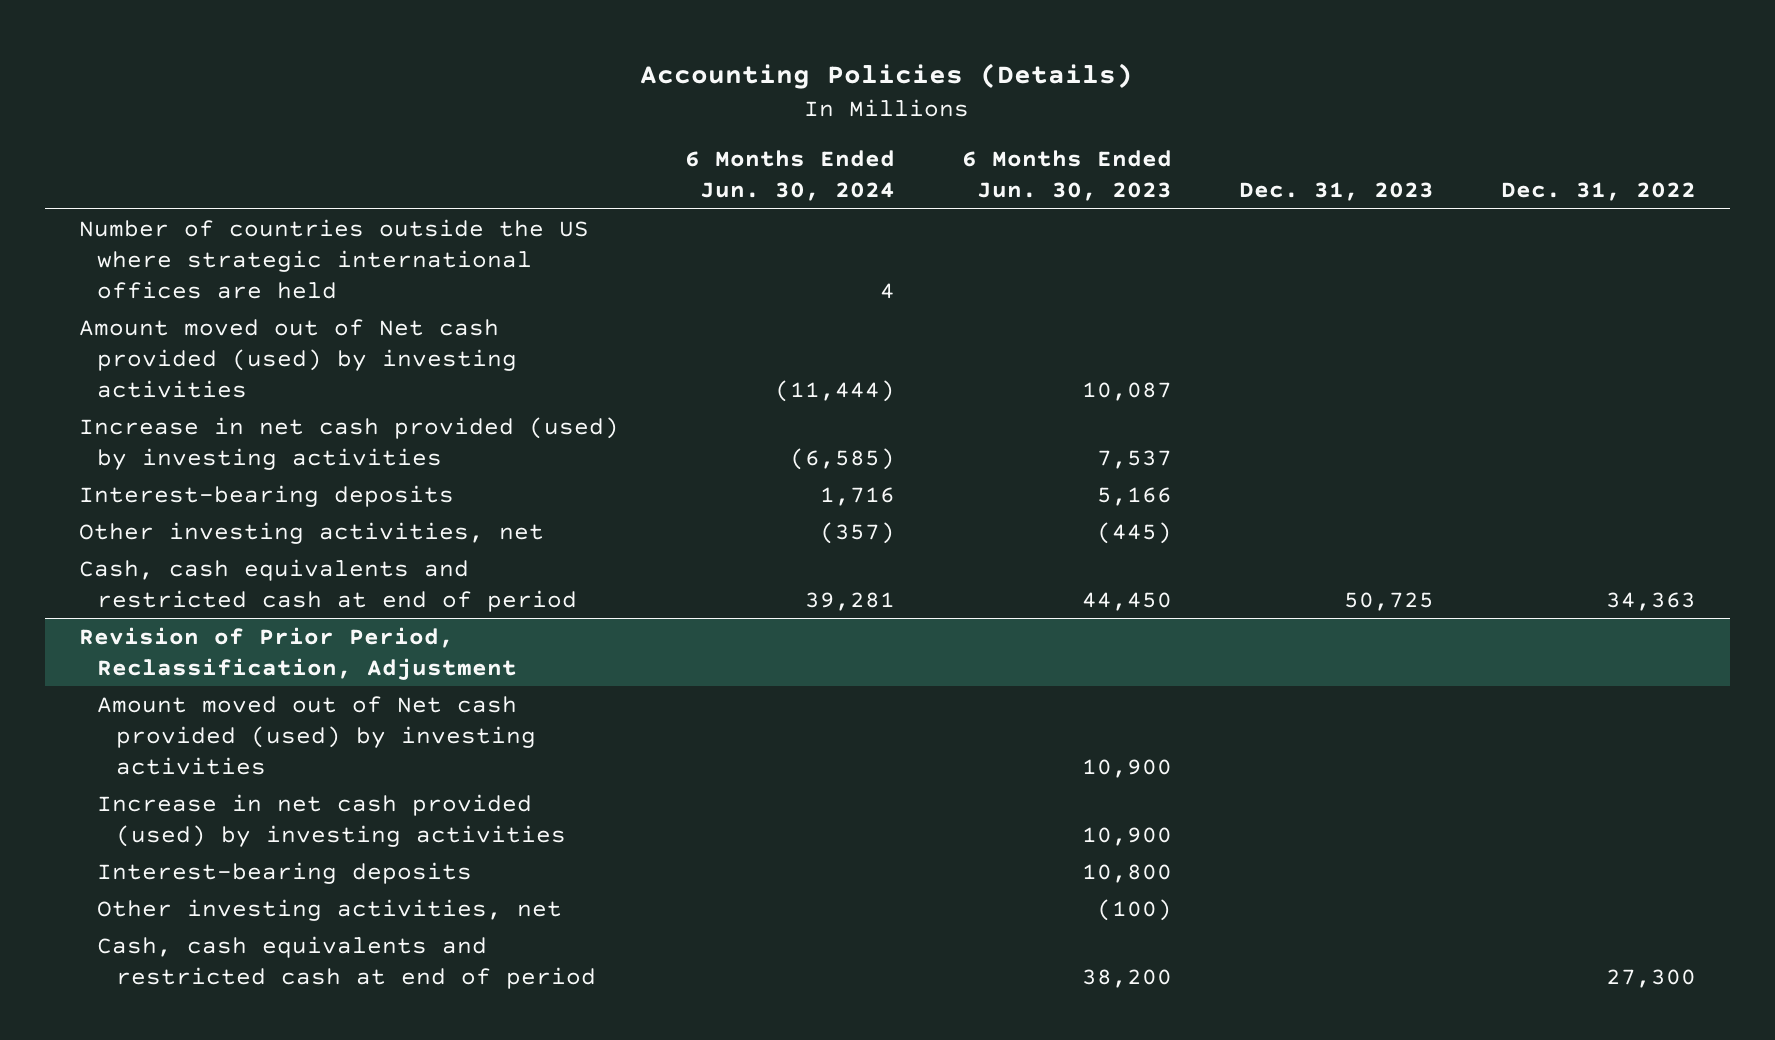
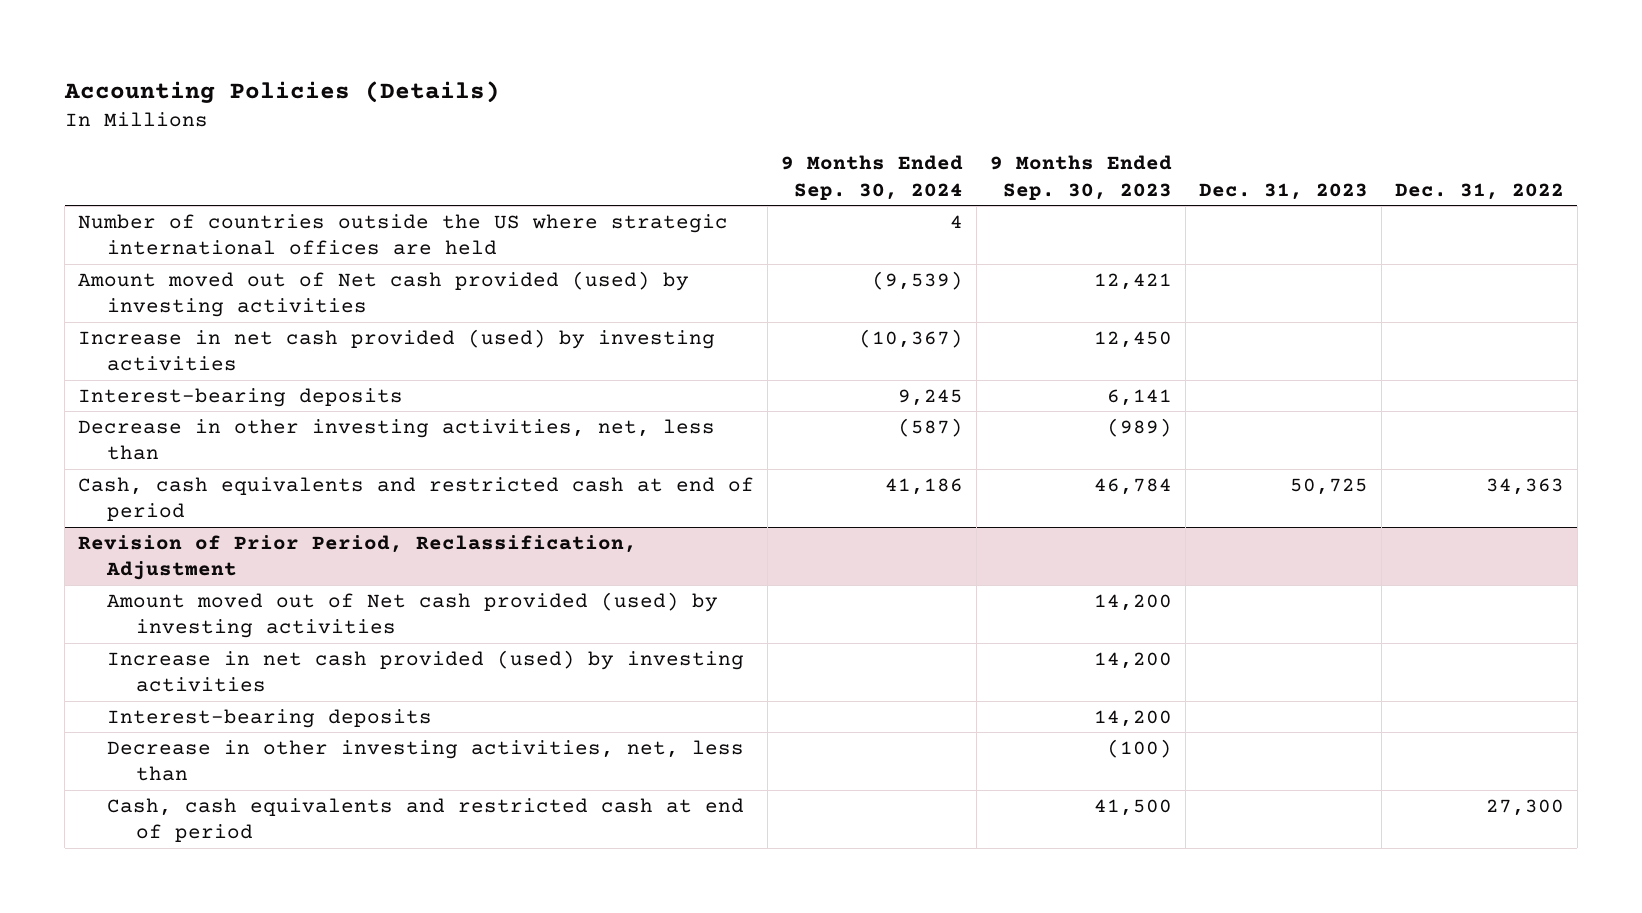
- | 6 Months Ended Jun. 30, 2024 | 6 Months Ended Jun. 30, 2023 | Dec. 31, 2023 | Dec. 31, 2022
+ | 9 Months Ended Sep. 30, 2024 | 9 Months Ended Sep. 30, 2023 | Dec. 31, 2023 | Dec. 31, 2022
- Other investing activities, net | (357) | (445) | |
+ Decrease in other investing activities, net, less than | (587) | (989) | |
@ Revision of Prior Period, Reclassification, Adjustment
- Other investing activities, net | | (100) | |
+ Decrease in other investing activities, net, less than | | (100) | |

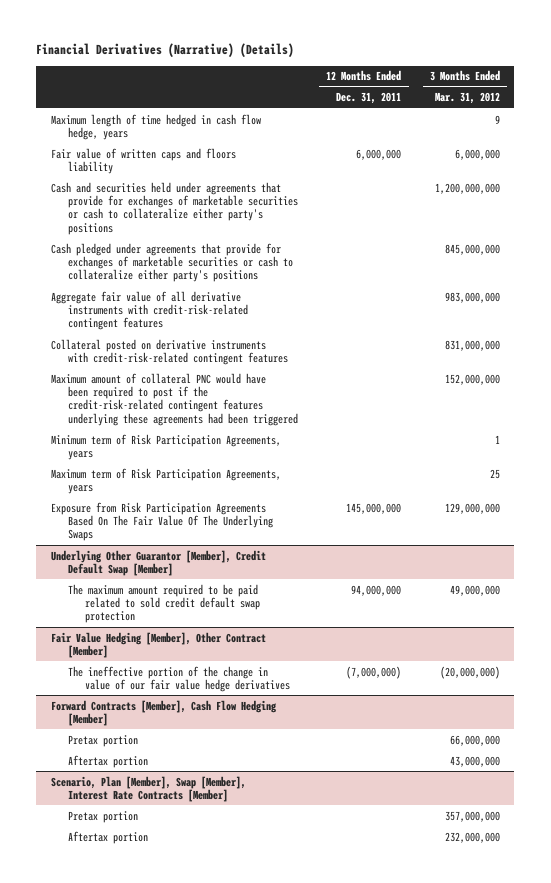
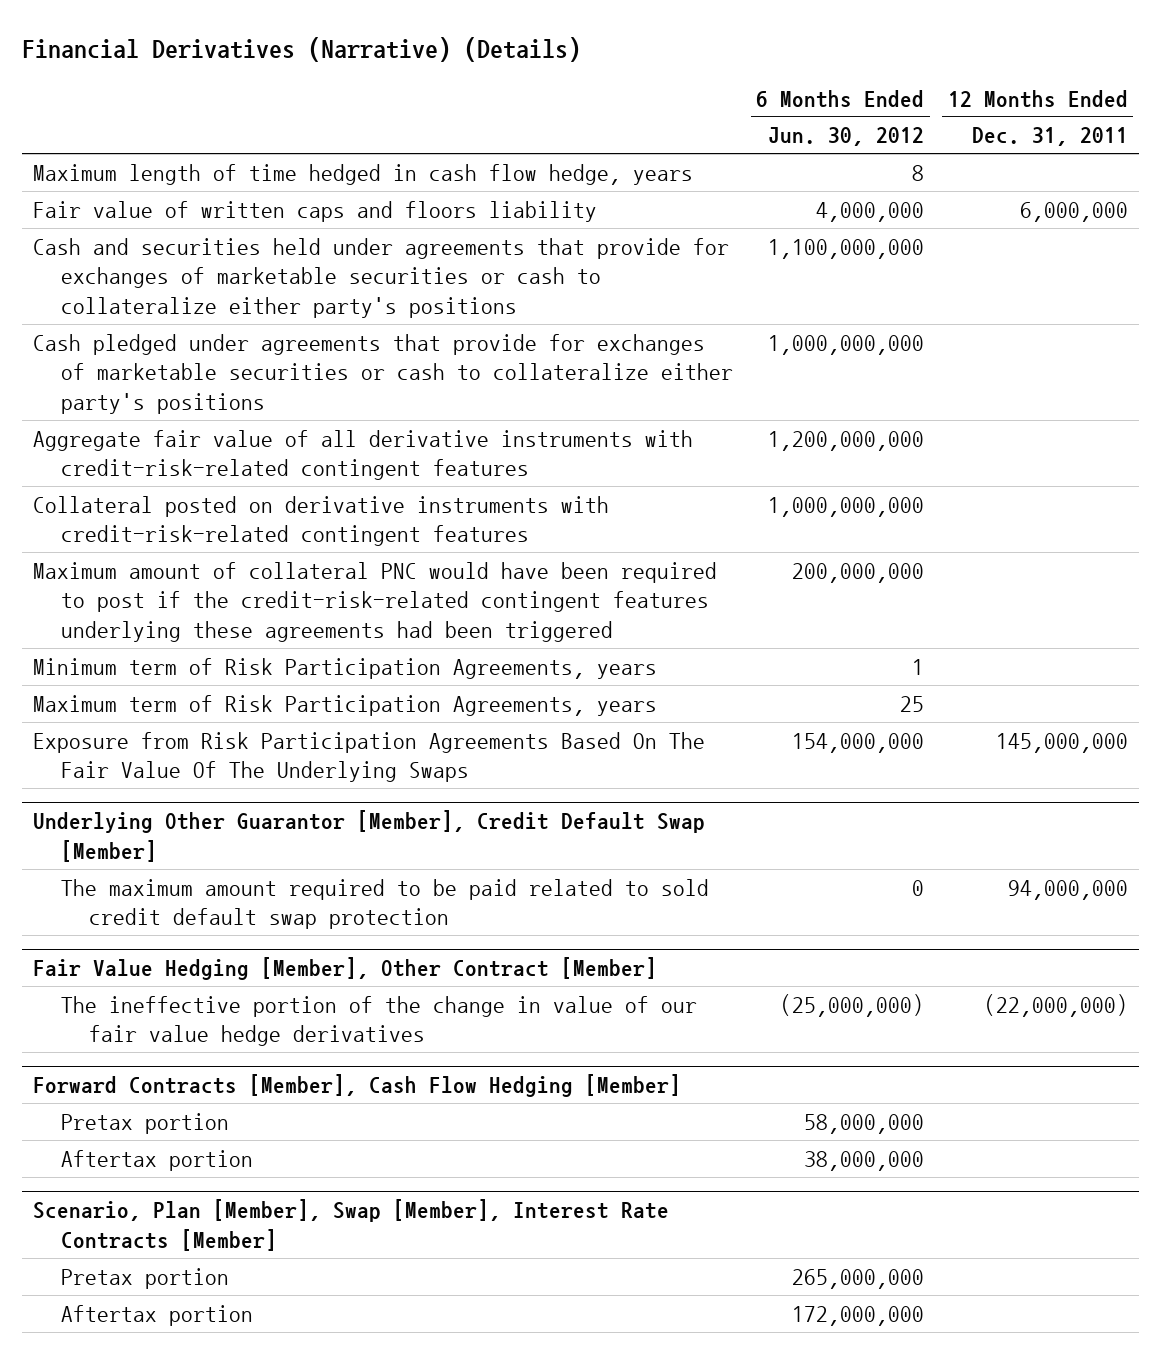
- | 12 Months Ended Dec. 31, 2011 | 3 Months Ended Mar. 31, 2012
+ | 6 Months Ended Jun. 30, 2012 | 12 Months Ended Dec. 31, 2011
@ Fair Value Hedging [Member], Other Contract [Member]
- The ineffective portion of the change in value of our fair value hedge derivatives | (7,000,000) | (20,000,000)
+ The ineffective portion of the change in value of our fair value hedge derivatives | (25,000,000) | (22,000,000)

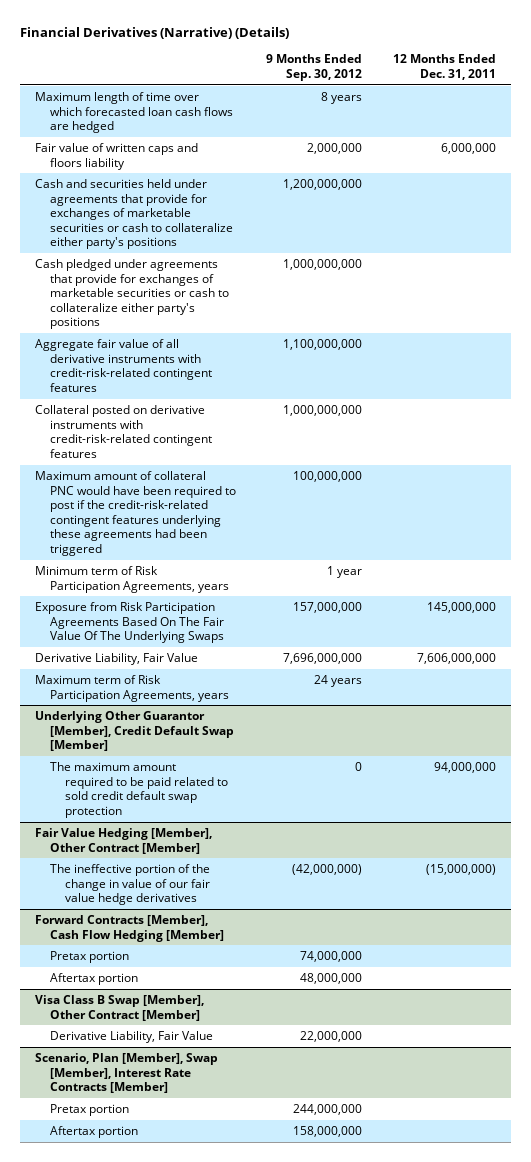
- | 6 Months Ended Jun. 30, 2012 | 12 Months Ended Dec. 31, 2011
+ | 9 Months Ended Sep. 30, 2012 | 12 Months Ended Dec. 31, 2011
- Maximum length of time hedged in cash flow hedge, years | 8 |
+ Maximum length of time over which forecasted loan cash flows are hedged | 8 years |
+ Derivative Liability, Fair Value | 7,696,000,000 | 7,606,000,000
moved down: Maximum term of Risk Participation Agreements, years | 24 years |
@ Fair Value Hedging [Member], Other Contract [Member]
- The ineffective portion of the change in value of our fair value hedge derivatives | (25,000,000) | (22,000,000)
+ The ineffective portion of the change in value of our fair value hedge derivatives | (42,000,000) | (15,000,000)
+ Visa Class B Swap [Member], Other Contract [Member]
+ Derivative Liability, Fair Value | 22,000,000 |

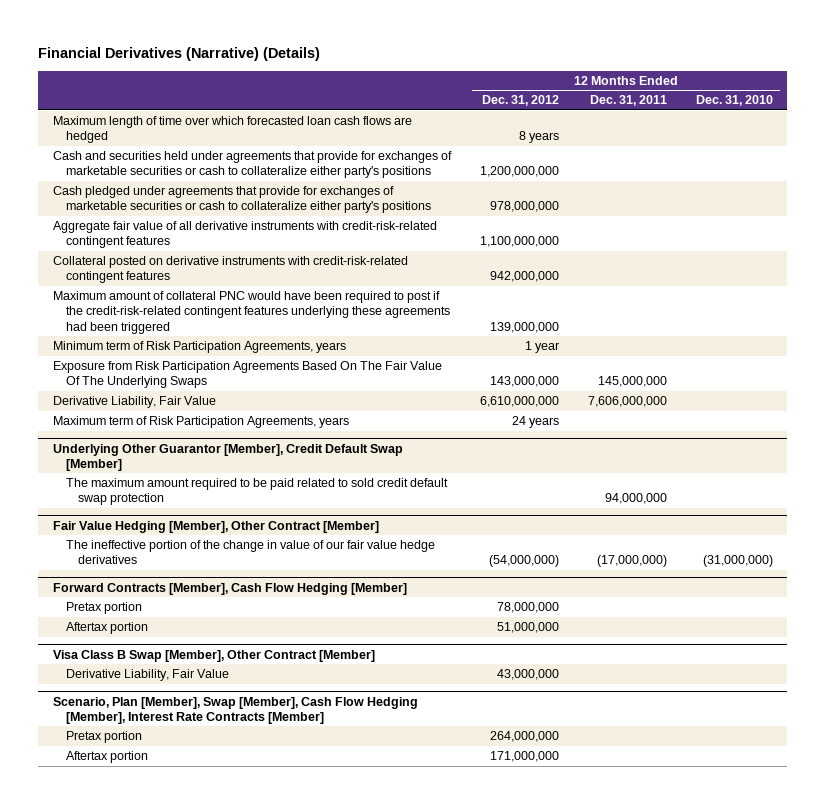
- | 9 Months Ended Sep. 30, 2012 | 12 Months Ended Dec. 31, 2011
+ | 12 Months Ended Dec. 31, 2012 | 12 Months Ended Dec. 31, 2011 | 12 Months Ended Dec. 31, 2010
- Fair value of written caps and floors liability | 2,000,000 | 6,000,000
@ Fair Value Hedging [Member], Other Contract [Member]
- The ineffective portion of the change in value of our fair value hedge derivatives | (42,000,000) | (15,000,000)
+ The ineffective portion of the change in value of our fair value hedge derivatives | (54,000,000) | (17,000,000) | (31,000,000)
- Scenario, Plan [Member], Swap [Member], Interest Rate Contracts [Member]
+ Scenario, Plan [Member], Swap [Member], Cash Flow Hedging [Member], Interest Rate Contracts [Member]

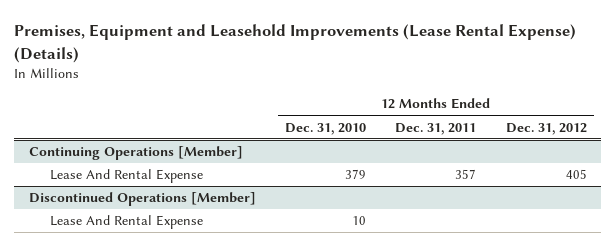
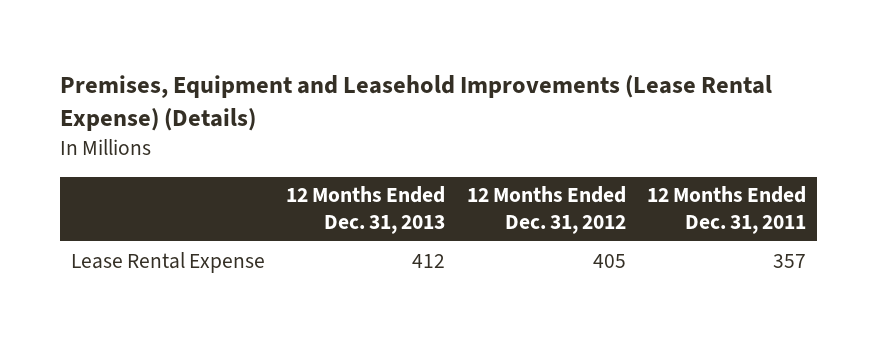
- | 12 Months Ended Dec. 31, 2010 | 12 Months Ended Dec. 31, 2011 | 12 Months Ended Dec. 31, 2012
+ | 12 Months Ended Dec. 31, 2013 | 12 Months Ended Dec. 31, 2012 | 12 Months Ended Dec. 31, 2011
- Continuing Operations [Member]
- Lease And Rental Expense | 379 | 357 | 405
- Discontinued Operations [Member]
- Lease And Rental Expense | 10 | |
+ Lease Rental Expense | 412 | 405 | 357

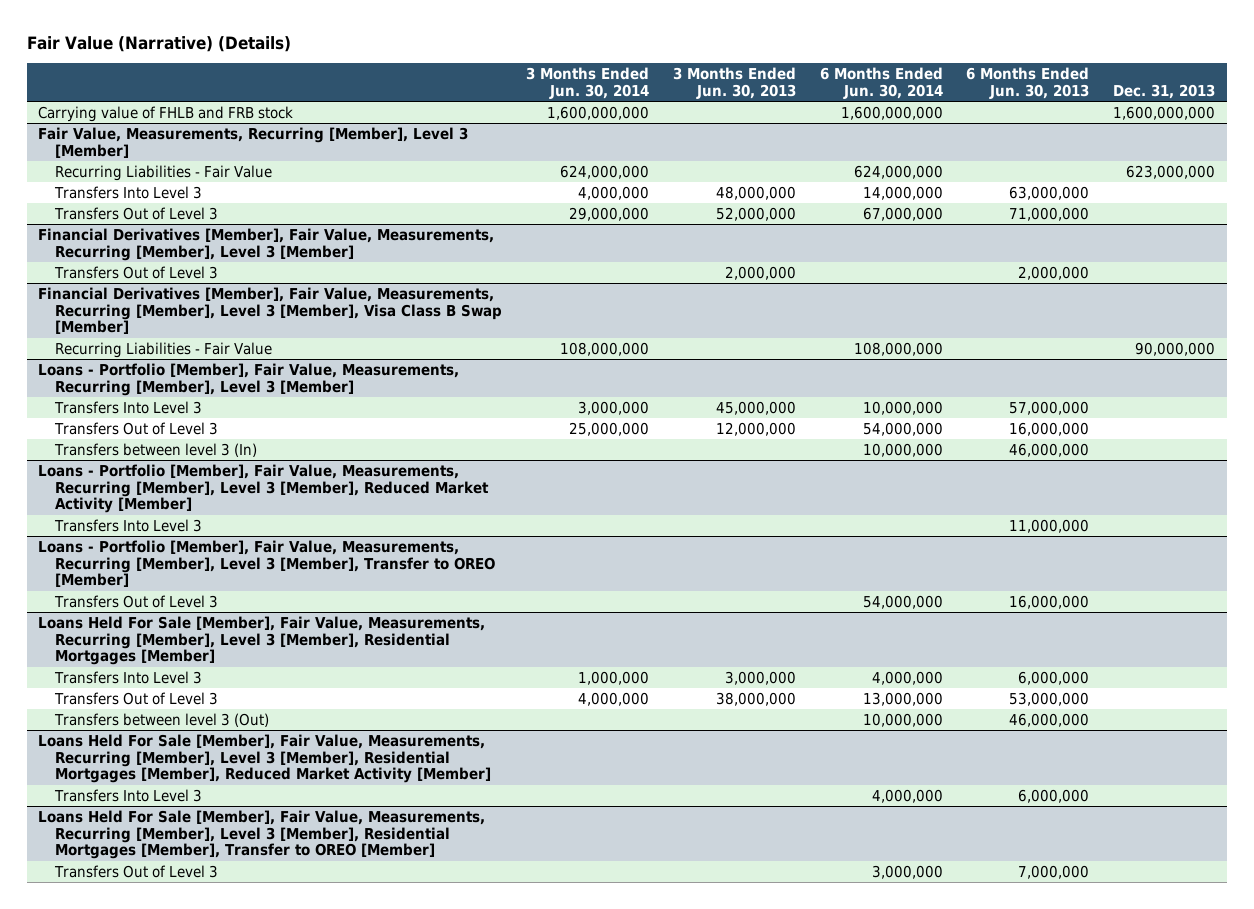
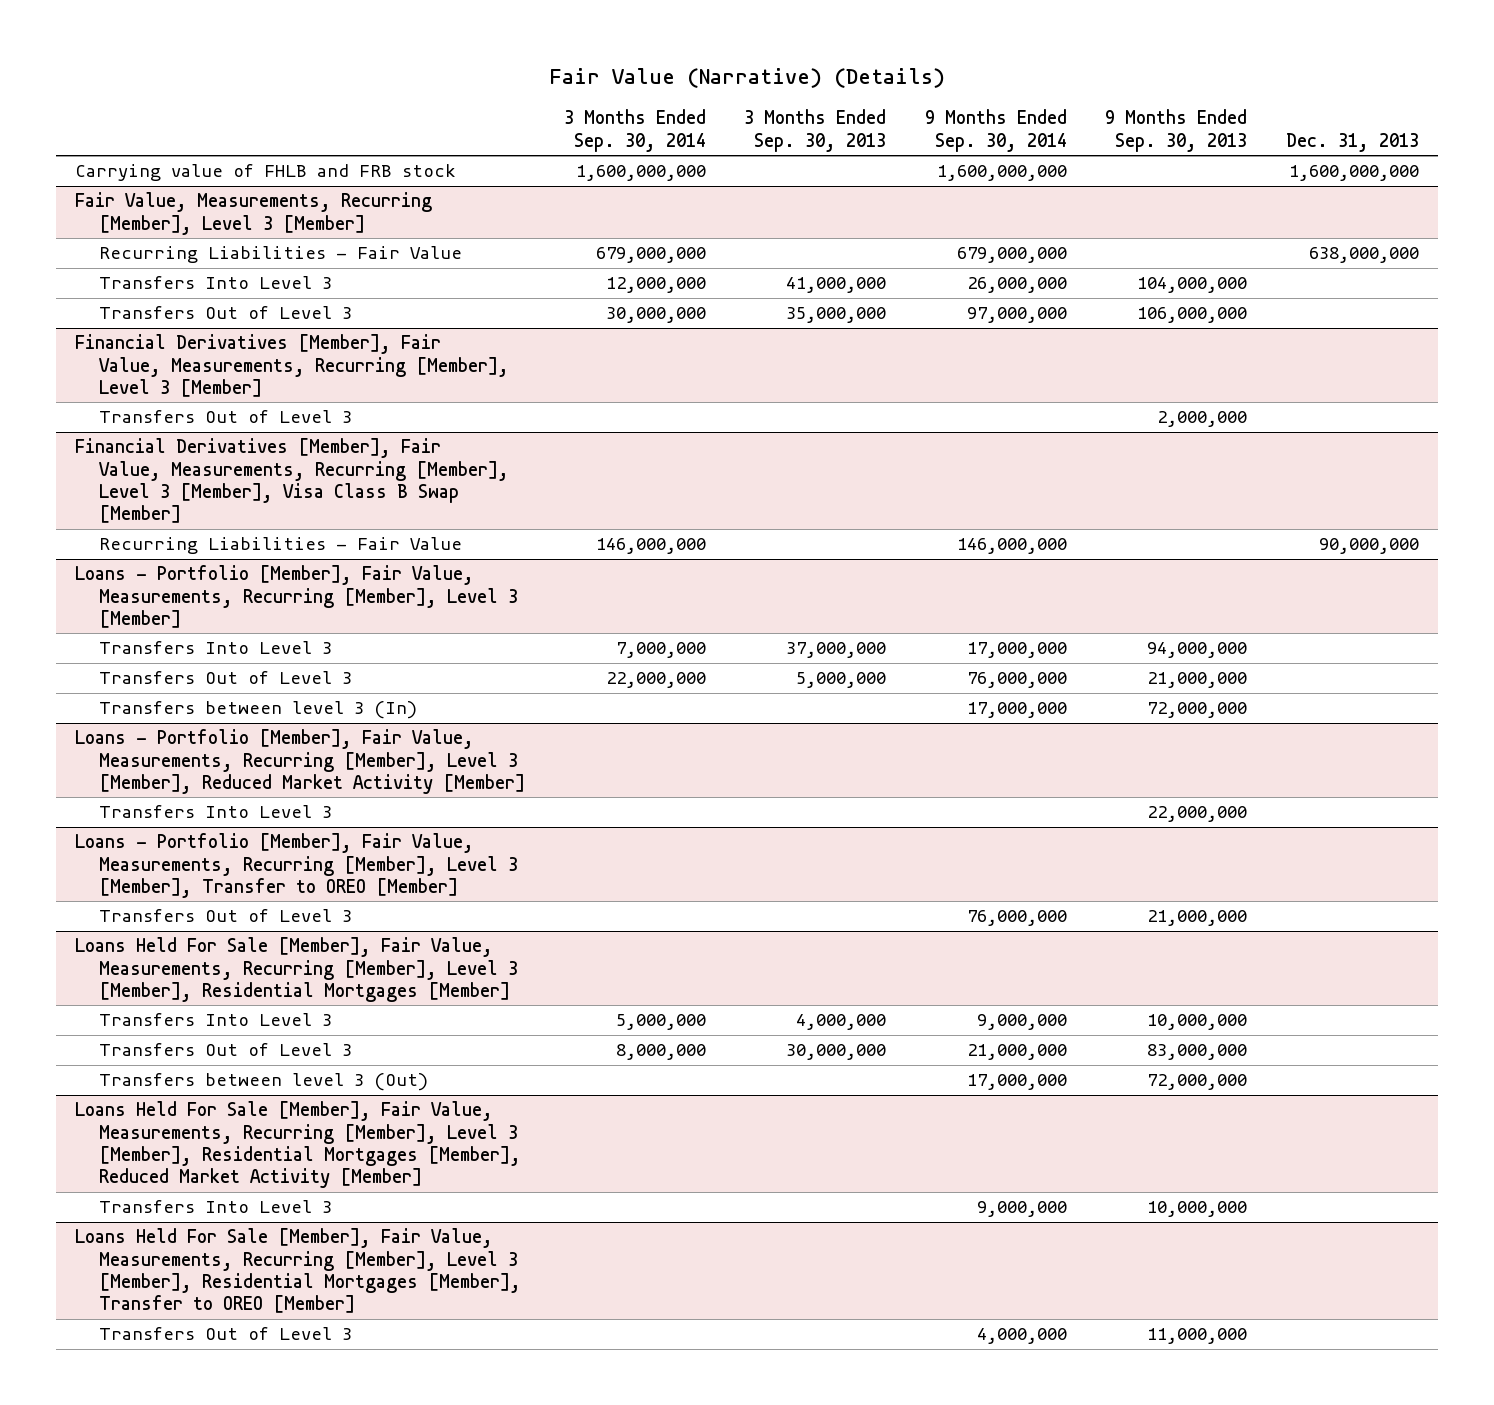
- | 3 Months Ended Jun. 30, 2014 | 3 Months Ended Jun. 30, 2013 | 6 Months Ended Jun. 30, 2014 | 6 Months Ended Jun. 30, 2013 | Dec. 31, 2013
+ | 3 Months Ended Sep. 30, 2014 | 3 Months Ended Sep. 30, 2013 | 9 Months Ended Sep. 30, 2014 | 9 Months Ended Sep. 30, 2013 | Dec. 31, 2013
@ Fair Value, Measurements, Recurring [Member], Level 3 [Member]
- Recurring Liabilities - Fair Value | 624,000,000 | | 624,000,000 | | 623,000,000
+ Recurring Liabilities - Fair Value | 679,000,000 | | 679,000,000 | | 638,000,000

